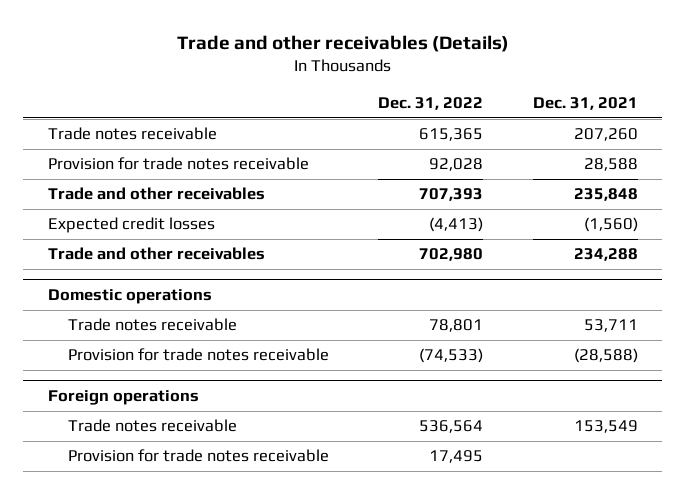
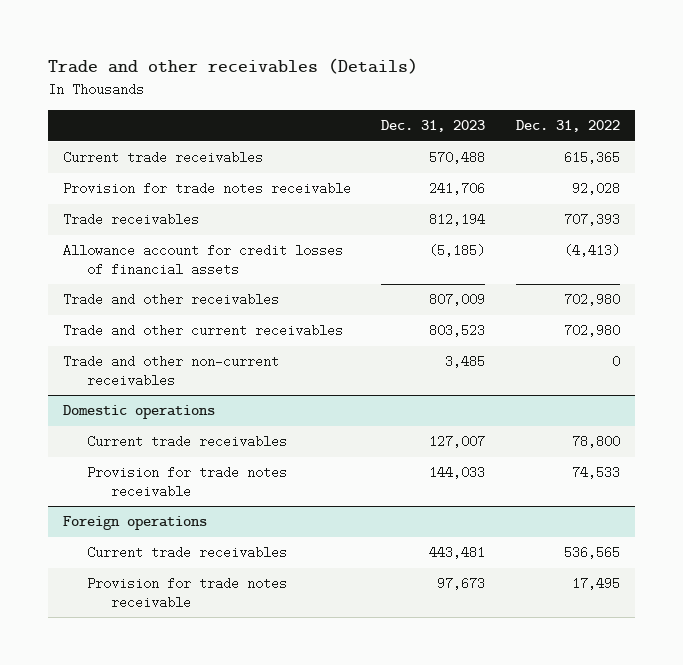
- | Dec. 31, 2022 | Dec. 31, 2021
+ | Dec. 31, 2023 | Dec. 31, 2022
- Trade notes receivable | 615,365 | 207,260
+ Current trade receivables | 570,488 | 615,365
- Trade and other receivables | 707,393 | 235,848
- Expected credit losses | (4,413) | (1,560)
+ Trade receivables | 812,194 | 707,393
+ Allowance account for credit losses of financial assets | (5,185) | (4,413)
+ Trade and other current receivables | 803,523 | 702,980
+ Trade and other non-current receivables | 3,485 | 0
@ Domestic operations
- Trade notes receivable | 78,801 | 53,711
- Provision for trade notes receivable | (74,533) | (28,588)
+ Current trade receivables | 127,007 | 78,800
+ Provision for trade notes receivable | 144,033 | 74,533
@ Foreign operations
- Trade notes receivable | 536,564 | 153,549
+ Current trade receivables | 443,481 | 536,565

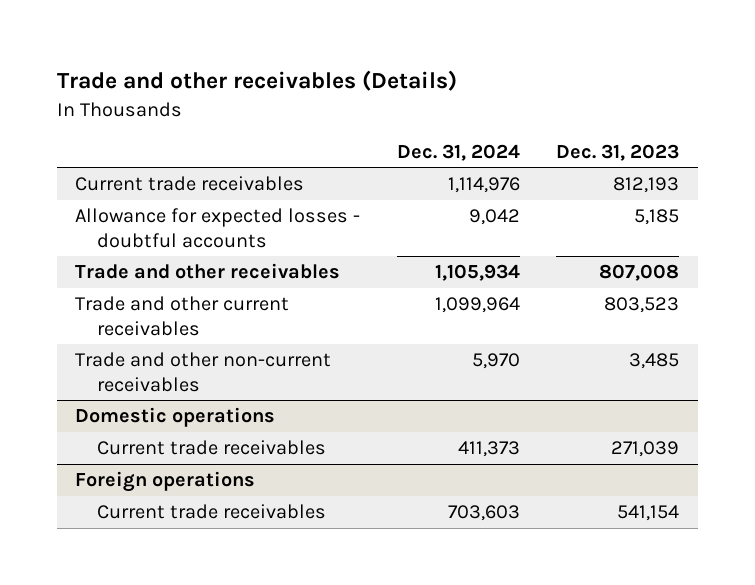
- | Dec. 31, 2023 | Dec. 31, 2022
+ | Dec. 31, 2024 | Dec. 31, 2023
- Current trade receivables | 570,488 | 615,365
- Provision for trade notes receivable | 241,706 | 92,028
- Trade receivables | 812,194 | 707,393
- Allowance account for credit losses of financial assets | (5,185) | (4,413)
- Trade and other receivables | 807,009 | 702,980
+ Current trade receivables | 1,114,976 | 812,193
+ Allowance for expected losses - doubtful accounts | 9,042 | 5,185
+ Trade and other receivables | 1,105,934 | 807,008
@ Domestic operations
- Current trade receivables | 127,007 | 78,800
- Provision for trade notes receivable | 144,033 | 74,533
+ Current trade receivables | 411,373 | 271,039
@ Foreign operations
- Current trade receivables | 443,481 | 536,565
- Provision for trade notes receivable | 97,673 | 17,495
+ Current trade receivables | 703,603 | 541,154

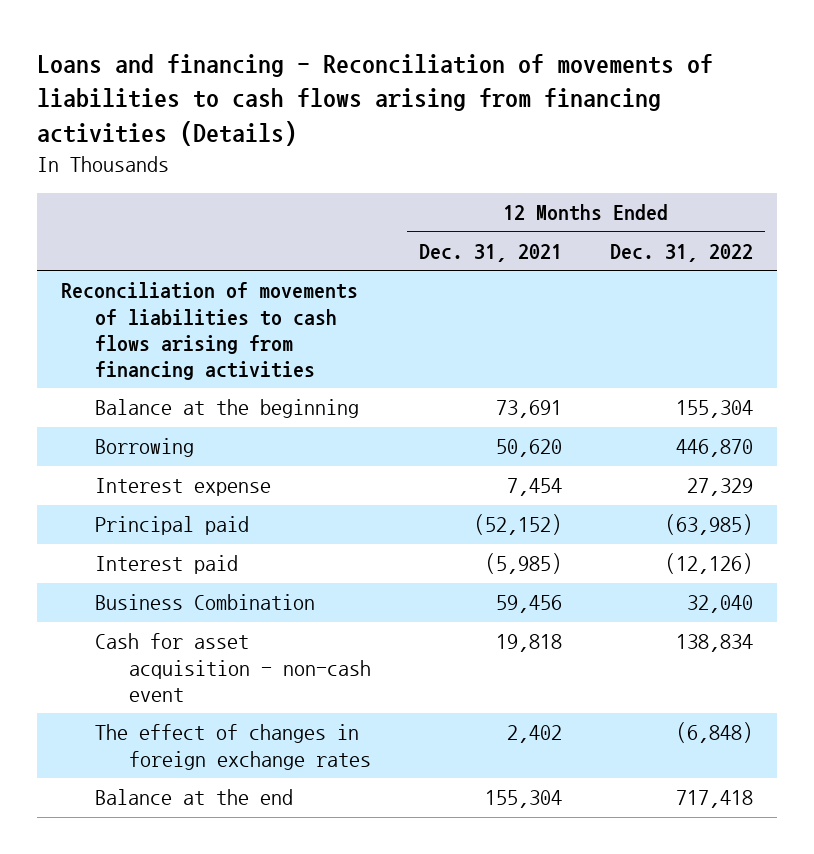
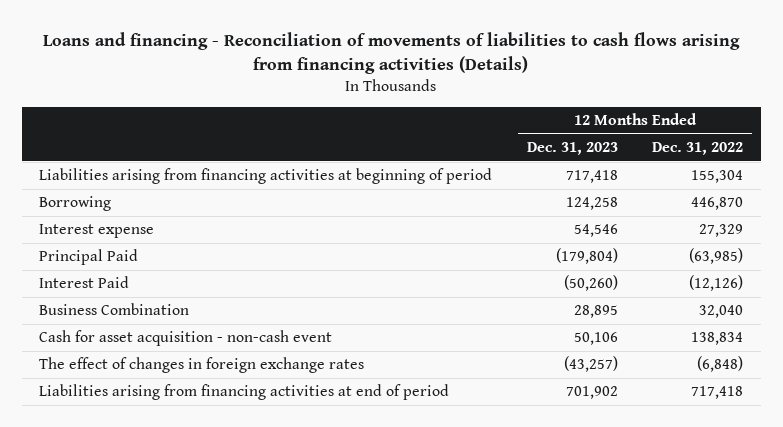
- | 12 Months Ended Dec. 31, 2021 | 12 Months Ended Dec. 31, 2022
+ | 12 Months Ended Dec. 31, 2023 | 12 Months Ended Dec. 31, 2022
- Reconciliation of movements of liabilities to cash flows arising from financing activities
- Balance at the beginning | 73,691 | 155,304
+ Liabilities arising from financing activities at beginning of period | 717,418 | 155,304
- Principal paid | (52,152) | (63,985)
- Interest paid | (5,985) | (12,126)
+ Principal Paid | (179,804) | (63,985)
+ Interest Paid | (50,260) | (12,126)
- Balance at the end | 155,304 | 717,418
+ Liabilities arising from financing activities at end of period | 701,902 | 717,418

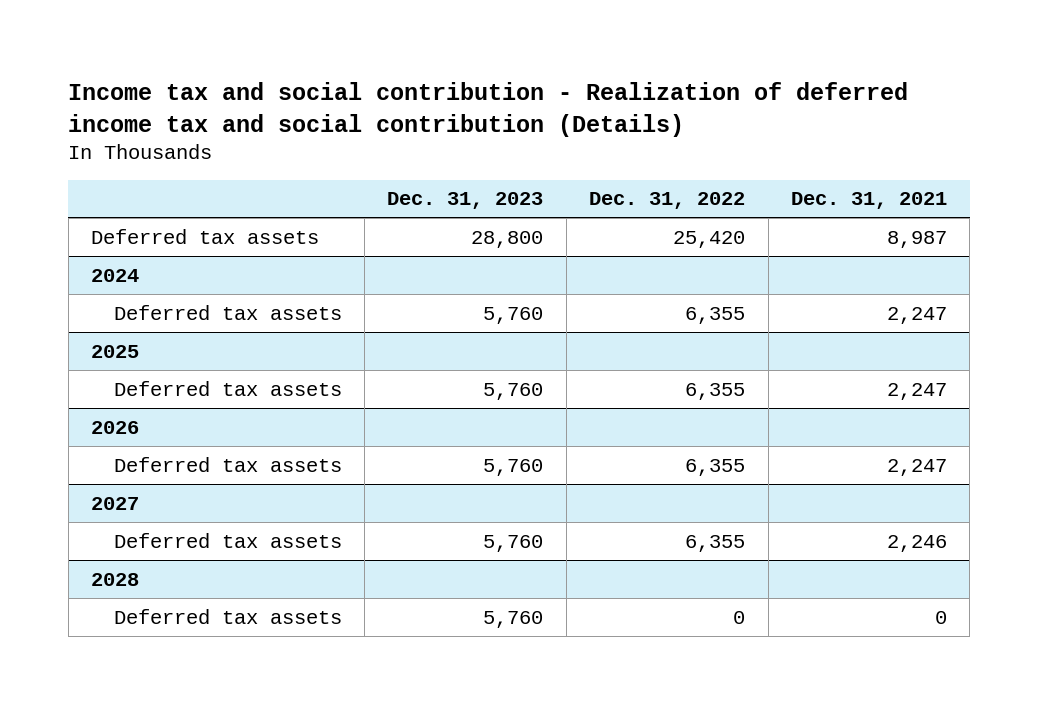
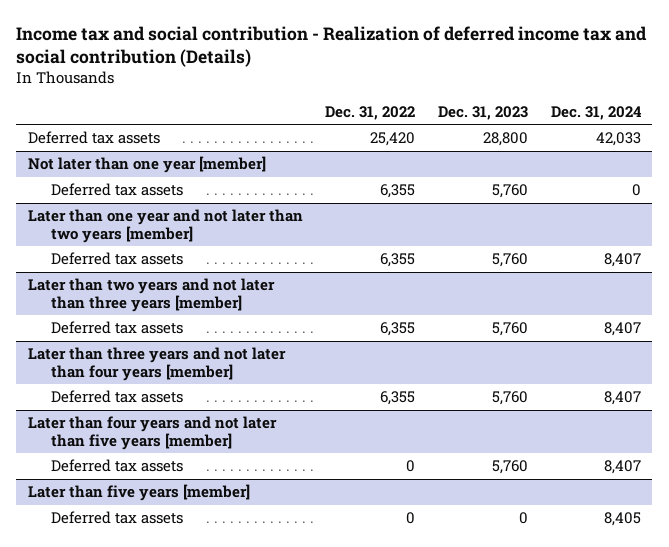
- | Dec. 31, 2023 | Dec. 31, 2022 | Dec. 31, 2021
+ | Dec. 31, 2022 | Dec. 31, 2023 | Dec. 31, 2024
- 2024
+ Not later than one year [member]
- 2025
+ Later than one year and not later than two years [member]
- 2026
+ Later than two years and not later than three years [member]
- 2027
+ Later than three years and not later than four years [member]
- 2028
+ Later than four years and not later than five years [member]
+ Later than five years [member]
+ Deferred tax assets | 0 | 0 | 8,405

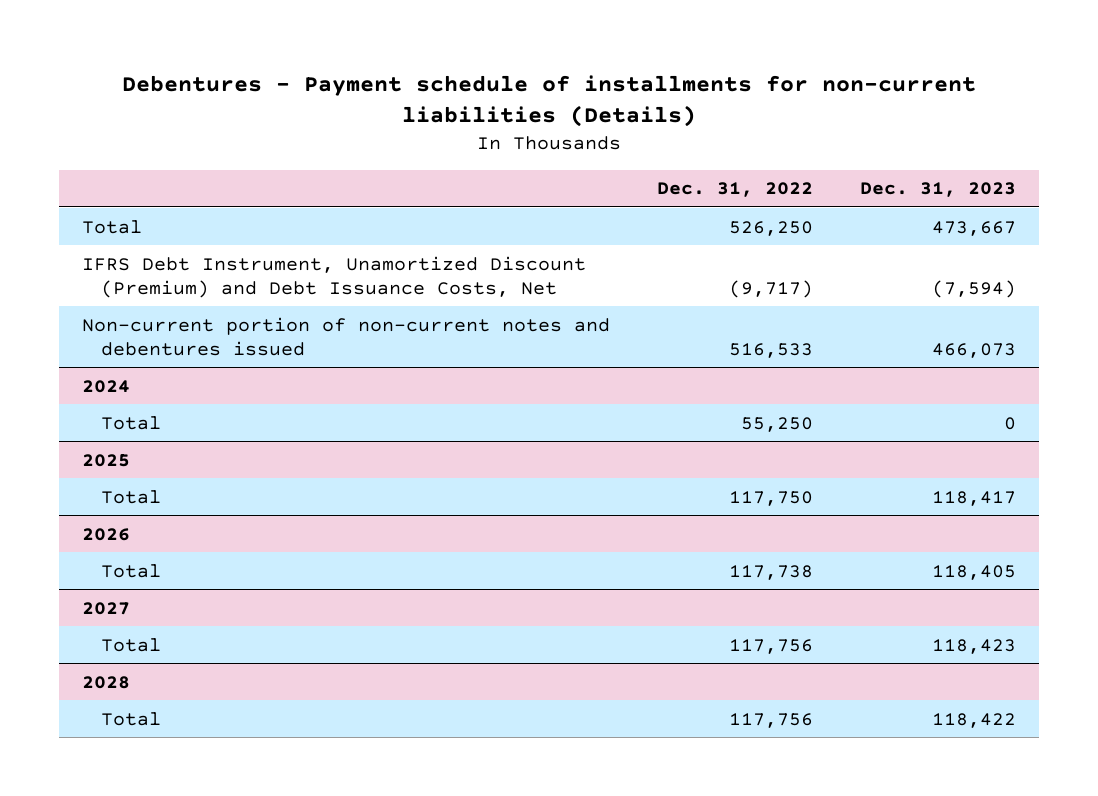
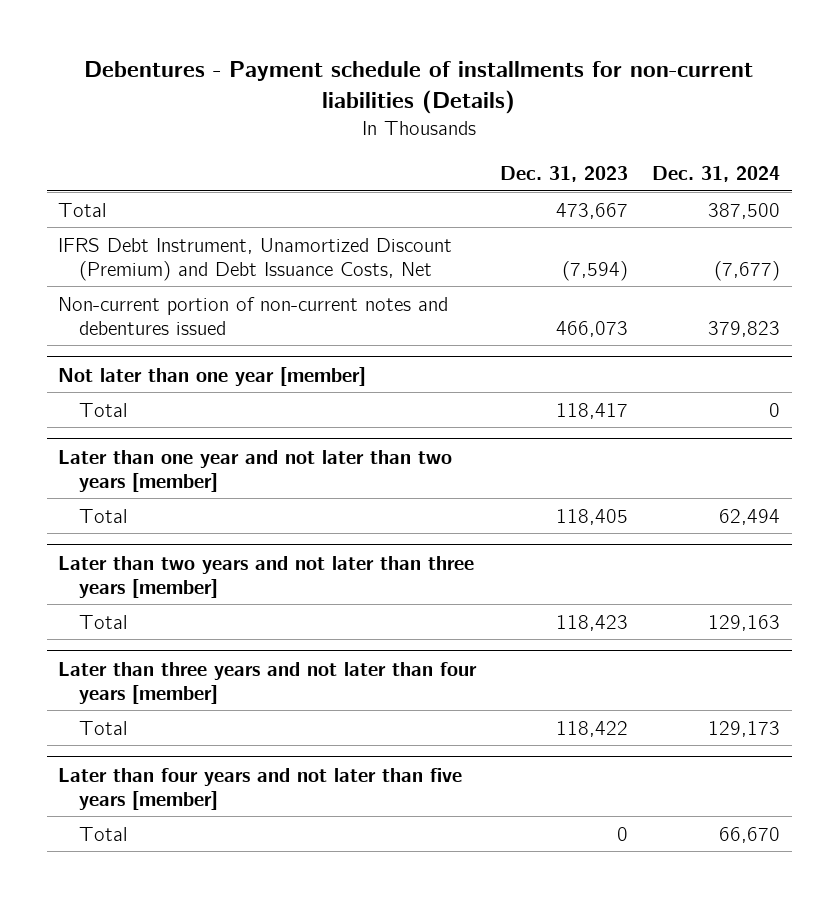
- | Dec. 31, 2022 | Dec. 31, 2023
+ | Dec. 31, 2023 | Dec. 31, 2024
- 2024
- Total | 55,250 | 0
- 2025
+ Not later than one year [member]
- 2026
+ Later than one year and not later than two years [member]
- 2027
+ Later than two years and not later than three years [member]
- 2028
+ Later than three years and not later than four years [member]
+ Later than four years and not later than five years [member]
+ Total | 0 | 66,670

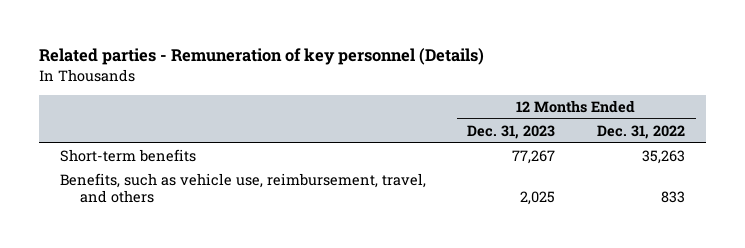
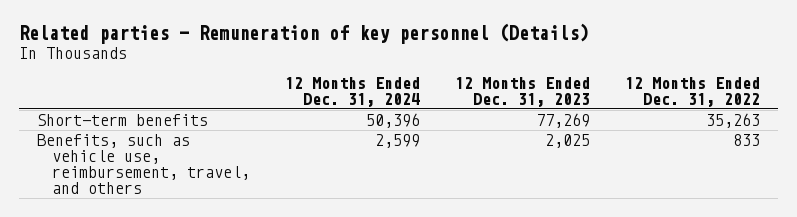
- | 12 Months Ended Dec. 31, 2023 | 12 Months Ended Dec. 31, 2022
+ | 12 Months Ended Dec. 31, 2024 | 12 Months Ended Dec. 31, 2023 | 12 Months Ended Dec. 31, 2022
- Short-term benefits | 77,267 | 35,263
+ Short-term benefits | 50,396 | 77,269 | 35,263

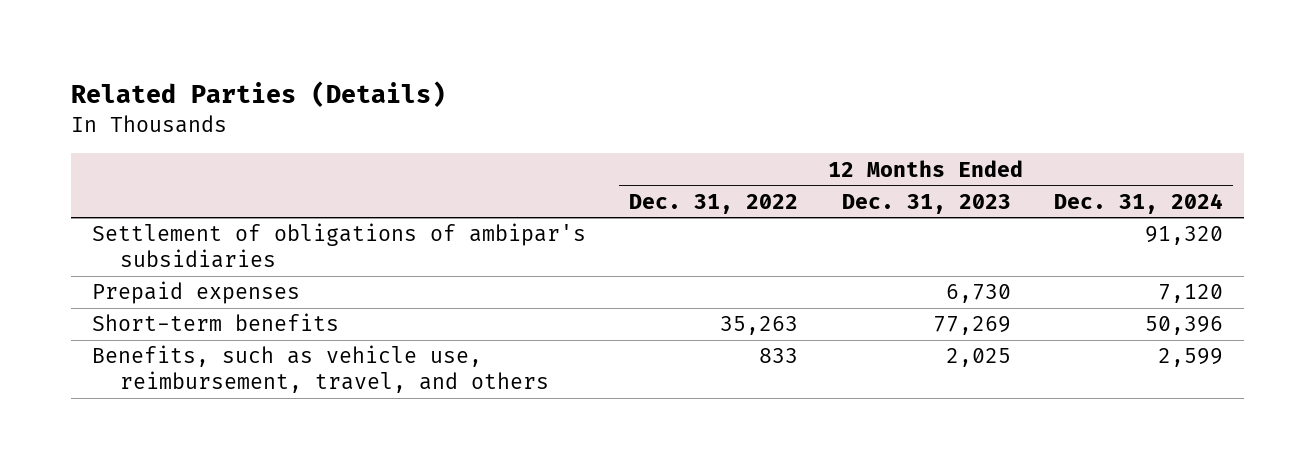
- Related parties - Remuneration of key personnel (Details)
+ Related Parties (Details)
- | 12 Months Ended Dec. 31, 2024 | 12 Months Ended Dec. 31, 2023 | 12 Months Ended Dec. 31, 2022
+ | 12 Months Ended Dec. 31, 2022 | 12 Months Ended Dec. 31, 2023 | 12 Months Ended Dec. 31, 2024
+ Settlement of obligations of ambipar's subsidiaries | | | 91,320
+ Prepaid expenses | | 6,730 | 7,120

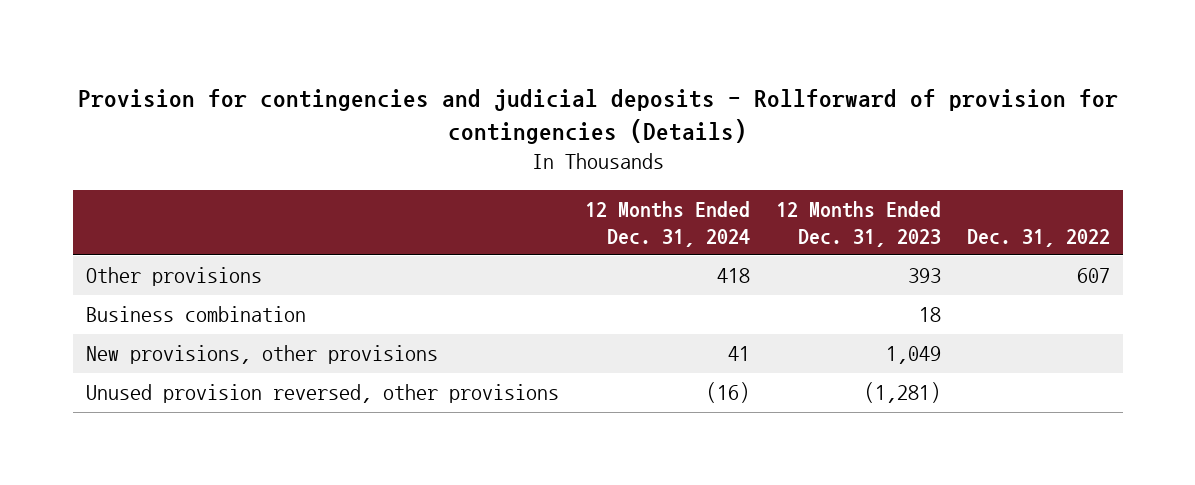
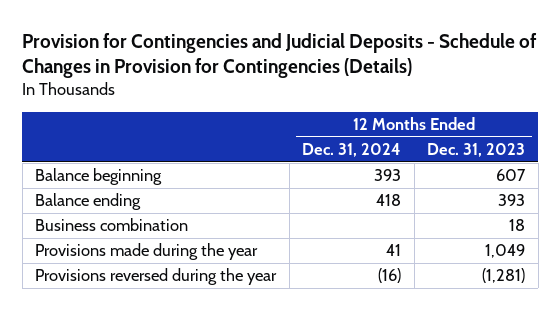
- Provision for contingencies and judicial deposits - Rollforward of provision for contingencies (Details)
+ Provision for Contingencies and Judicial Deposits - Schedule of Changes in Provision for Contingencies (Details)
- | 12 Months Ended Dec. 31, 2024 | 12 Months Ended Dec. 31, 2023 | Dec. 31, 2022
+ | 12 Months Ended Dec. 31, 2024 | 12 Months Ended Dec. 31, 2023
- Other provisions | 418 | 393 | 607
+ Balance beginning | 393 | 607
+ Balance ending | 418 | 393
- New provisions, other provisions | 41 | 1,049 |
- Unused provision reversed, other provisions | (16) | (1,281) |
+ Provisions made during the year | 41 | 1,049
+ Provisions reversed during the year | (16) | (1,281)

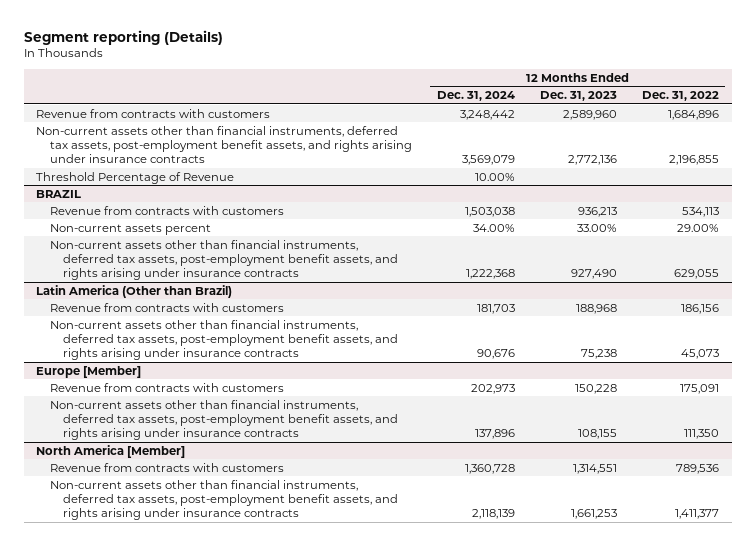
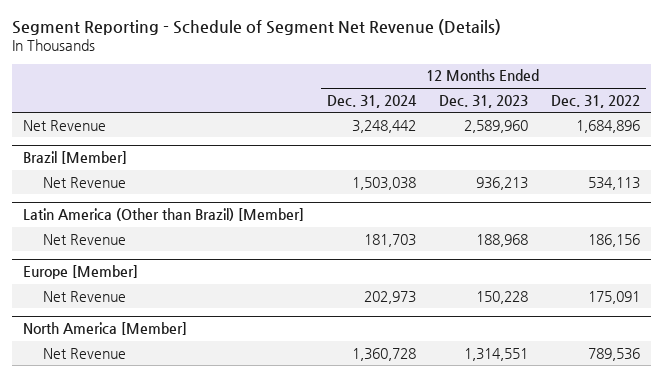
- Segment reporting (Details)
+ Segment Reporting - Schedule of Segment Net Revenue (Details)
- Revenue from contracts with customers | 3,248,442 | 2,589,960 | 1,684,896
- Non-current assets other than financial instruments, deferred tax assets, post-employment benefit assets, and rights arising under insurance contracts | 3,569,079 | 2,772,136 | 2,196,855
- Threshold Percentage of Revenue | 10.00% | |
- BRAZIL
- Revenue from contracts with customers | 1,503,038 | 936,213 | 534,113
- Non-current assets percent | 34.00% | 33.00% | 29.00%
- Non-current assets other than financial instruments, deferred tax assets, post-employment benefit assets, and rights arising under insurance contracts | 1,222,368 | 927,490 | 629,055
- Latin America (Other than Brazil)
- Revenue from contracts with customers | 181,703 | 188,968 | 186,156
- Non-current assets other than financial instruments, deferred tax assets, post-employment benefit assets, and rights arising under insurance contracts | 90,676 | 75,238 | 45,073
+ Net Revenue | 3,248,442 | 2,589,960 | 1,684,896
+ Brazil [Member]
+ Net Revenue | 1,503,038 | 936,213 | 534,113
+ Latin America (Other than Brazil) [Member]
+ Net Revenue | 181,703 | 188,968 | 186,156
@ Europe [Member]
- Revenue from contracts with customers | 202,973 | 150,228 | 175,091
- Non-current assets other than financial instruments, deferred tax assets, post-employment benefit assets, and rights arising under insurance contracts | 137,896 | 108,155 | 111,350
+ Net Revenue | 202,973 | 150,228 | 175,091
@ North America [Member]
- Revenue from contracts with customers | 1,360,728 | 1,314,551 | 789,536
- Non-current assets other than financial instruments, deferred tax assets, post-employment benefit assets, and rights arising under insurance contracts | 2,118,139 | 1,661,253 | 1,411,377
+ Net Revenue | 1,360,728 | 1,314,551 | 789,536

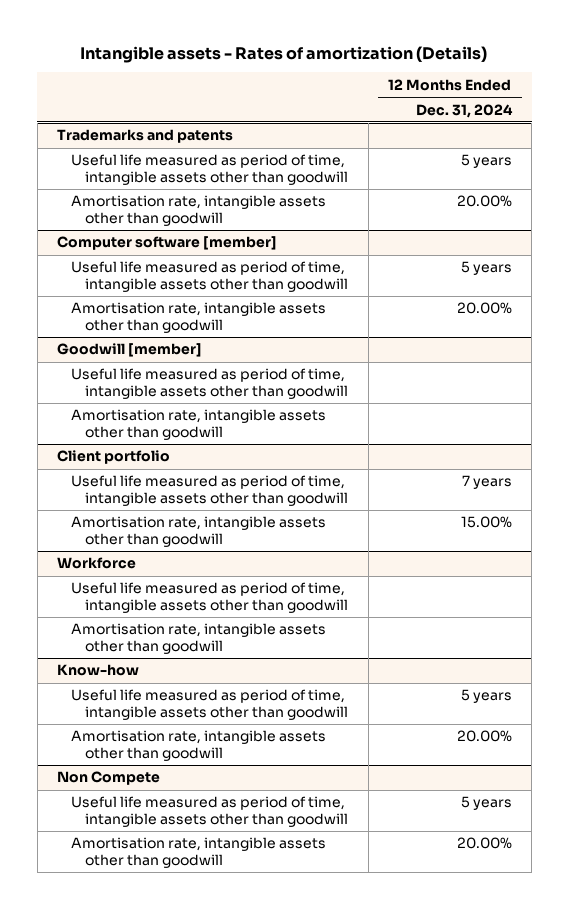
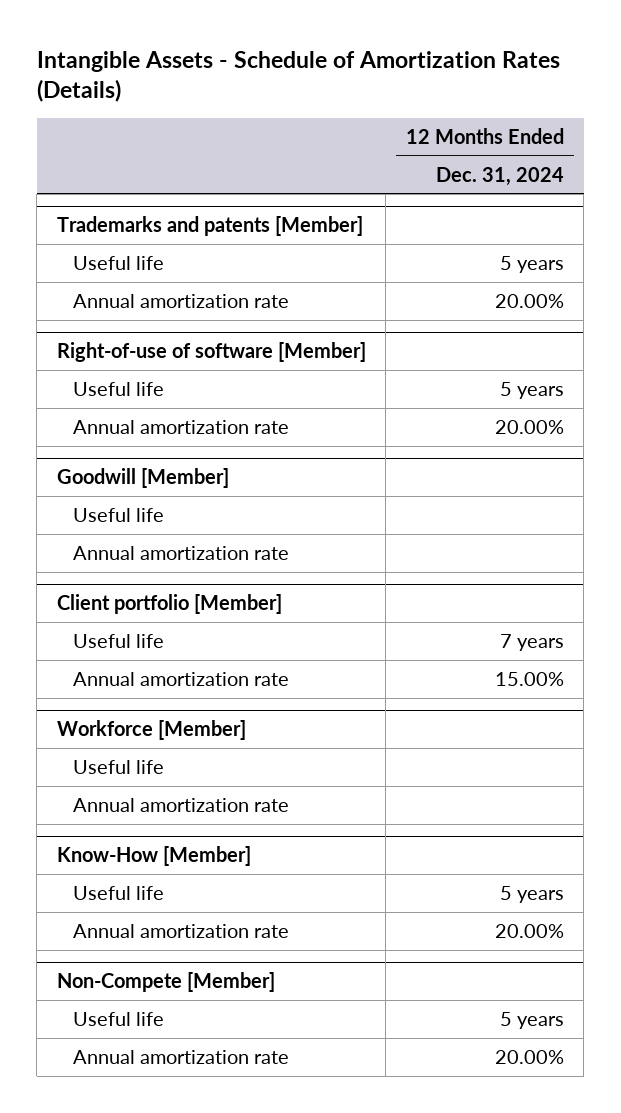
- Intangible assets - Rates of amortization (Details)
+ Intangible Assets - Schedule of Amortization Rates (Details)
- Trademarks and patents
- Useful life measured as period of time, intangible assets other than goodwill | 5 years
- Amortisation rate, intangible assets other than goodwill | 20.00%
- Computer software [member]
- Useful life measured as period of time, intangible assets other than goodwill | 5 years
- Amortisation rate, intangible assets other than goodwill | 20.00%
- Goodwill [member]
- Useful life measured as period of time, intangible assets other than goodwill
- Amortisation rate, intangible assets other than goodwill
- Client portfolio
- Useful life measured as period of time, intangible assets other than goodwill | 7 years
- Amortisation rate, intangible assets other than goodwill | 15.00%
- Workforce
- Useful life measured as period of time, intangible assets other than goodwill
- Amortisation rate, intangible assets other than goodwill
- Know-how
- Useful life measured as period of time, intangible assets other than goodwill | 5 years
- Amortisation rate, intangible assets other than goodwill | 20.00%
- Non Compete
- Useful life measured as period of time, intangible assets other than goodwill | 5 years
- Amortisation rate, intangible assets other than goodwill | 20.00%
+ Trademarks and patents [Member]
+ Useful life | 5 years
+ Annual amortization rate | 20.00%
+ Right-of-use of software [Member]
+ Useful life | 5 years
+ Annual amortization rate | 20.00%
+ Goodwill [Member]
+ Useful life
+ Annual amortization rate
+ Client portfolio [Member]
+ Useful life | 7 years
+ Annual amortization rate | 15.00%
+ Workforce [Member]
+ Useful life
+ Annual amortization rate
+ Know-How [Member]
+ Useful life | 5 years
+ Annual amortization rate | 20.00%
+ Non-Compete [Member]
+ Useful life | 5 years
+ Annual amortization rate | 20.00%

